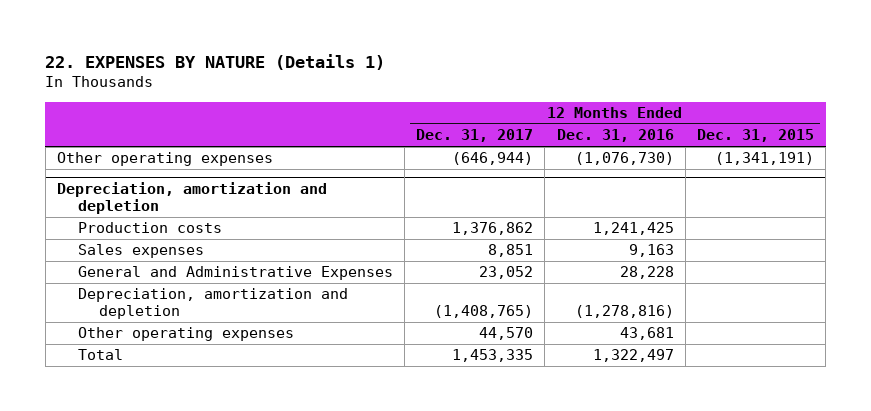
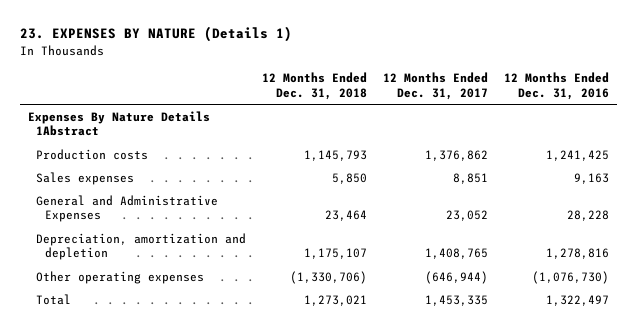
- 22. EXPENSES BY NATURE (Details 1)
+ 23. EXPENSES BY NATURE (Details 1)
- | 12 Months Ended Dec. 31, 2017 | 12 Months Ended Dec. 31, 2016 | 12 Months Ended Dec. 31, 2015
+ | 12 Months Ended Dec. 31, 2018 | 12 Months Ended Dec. 31, 2017 | 12 Months Ended Dec. 31, 2016
- Depreciation, amortization and depletion
+ Expenses By Nature Details 1Abstract
- Depreciation, amortization and depletion | (1,408,765) | (1,278,816) |
- Other operating expenses | 44,570 | 43,681 |
+ Depreciation, amortization and depletion | 1,175,107 | 1,408,765 | 1,278,816
moved down: Other operating expenses | (1,330,706) | (646,944) | (1,076,730)

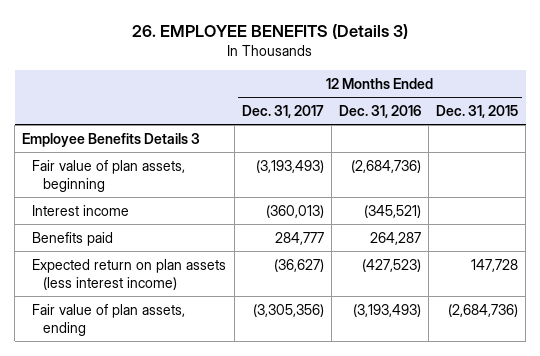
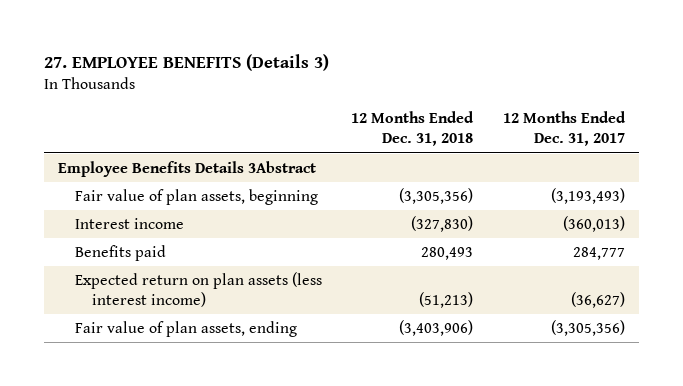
- 26. EMPLOYEE BENEFITS (Details 3)
+ 27. EMPLOYEE BENEFITS (Details 3)
- | 12 Months Ended Dec. 31, 2017 | 12 Months Ended Dec. 31, 2016 | 12 Months Ended Dec. 31, 2015
+ | 12 Months Ended Dec. 31, 2018 | 12 Months Ended Dec. 31, 2017
- Employee Benefits Details 3
+ Employee Benefits Details 3Abstract

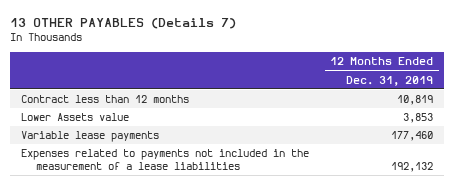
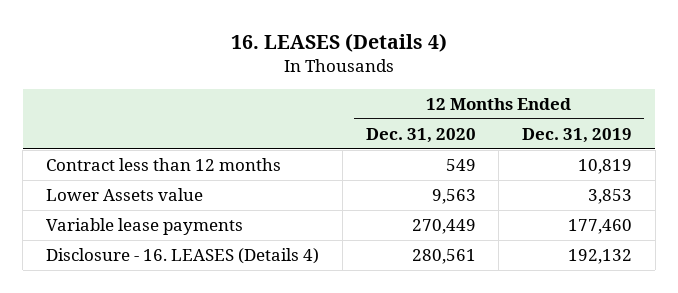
- 13 OTHER PAYABLES (Details 7)
+ 16. LEASES (Details 4)
- | 12 Months Ended Dec. 31, 2019
+ | 12 Months Ended Dec. 31, 2020 | 12 Months Ended Dec. 31, 2019
- Expenses related to payments not included in the measurement of a lease liabilities | 192,132
+ Disclosure - 16. LEASES (Details 4) | 280,561 | 192,132

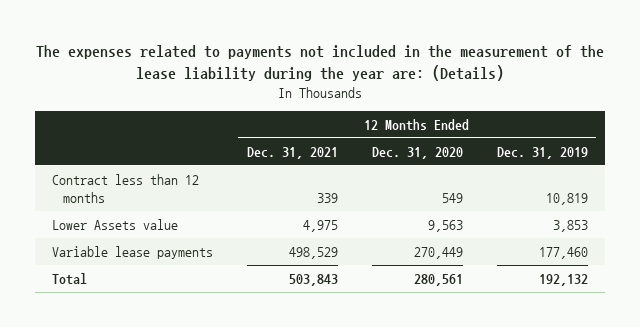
- 16. LEASES (Details 4)
+ The expenses related to payments not included in the measurement of the lease liability during the year are: (Details)
- | 12 Months Ended Dec. 31, 2020 | 12 Months Ended Dec. 31, 2019
+ | 12 Months Ended Dec. 31, 2021 | 12 Months Ended Dec. 31, 2020 | 12 Months Ended Dec. 31, 2019
- Disclosure - 16. LEASES (Details 4) | 280,561 | 192,132
+ Total | 503,843 | 280,561 | 192,132

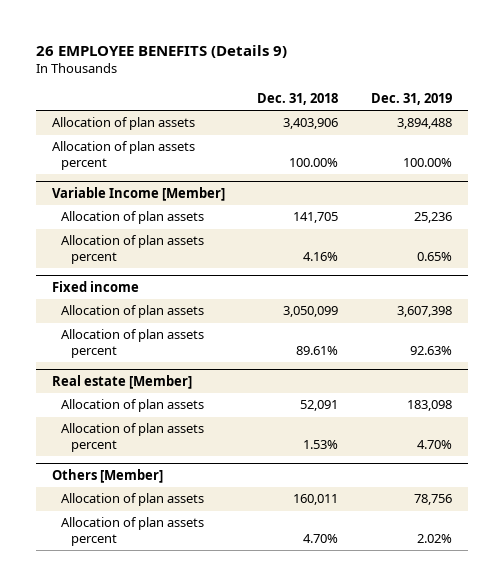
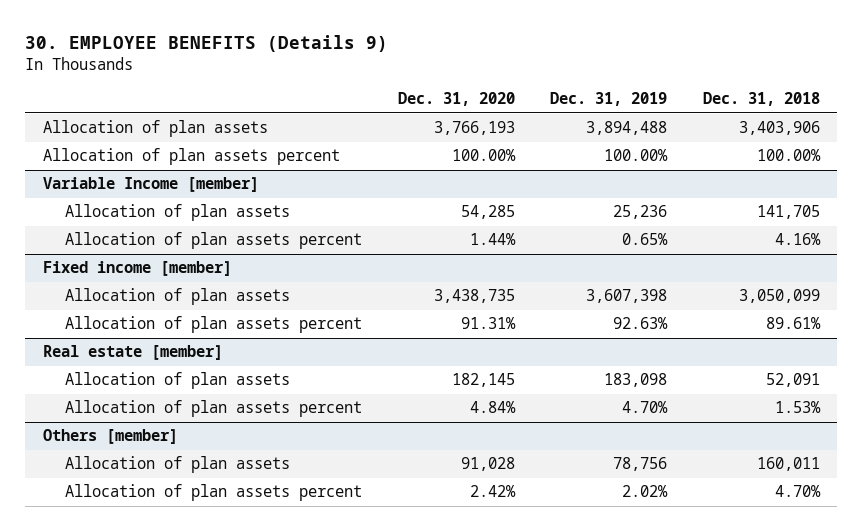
- 26 EMPLOYEE BENEFITS (Details 9)
+ 30. EMPLOYEE BENEFITS (Details 9)
- | Dec. 31, 2018 | Dec. 31, 2019
+ | Dec. 31, 2020 | Dec. 31, 2019 | Dec. 31, 2018
- Variable Income [Member]
+ Variable Income [member]
- Fixed income
+ Fixed income [member]
- Real estate [Member]
+ Real estate [member]
- Others [Member]
+ Others [member]

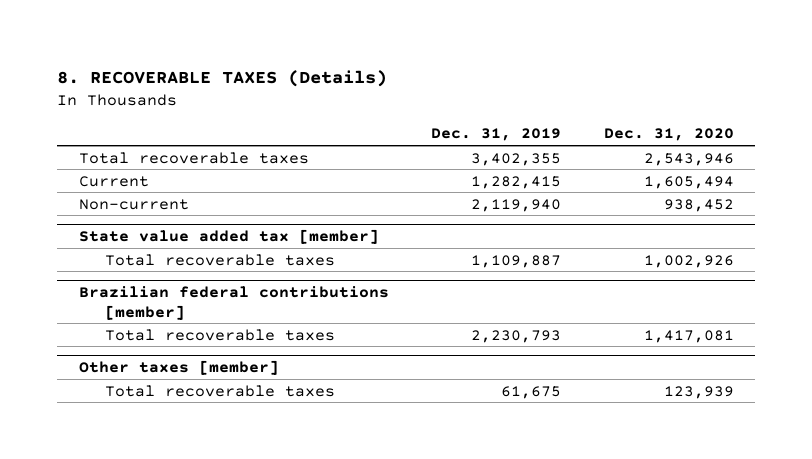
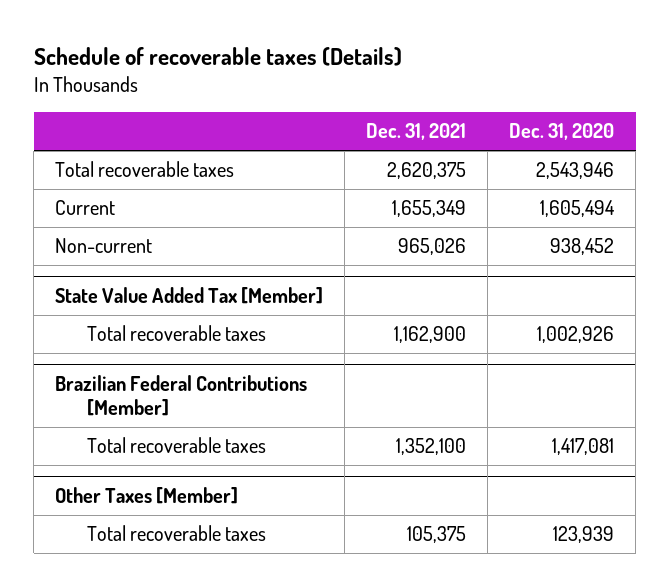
- 8. RECOVERABLE TAXES (Details)
+ Schedule of recoverable taxes (Details)
- | Dec. 31, 2019 | Dec. 31, 2020
+ | Dec. 31, 2021 | Dec. 31, 2020
- State value added tax [member]
+ State Value Added Tax [Member]
- Brazilian federal contributions [member]
+ Brazilian Federal Contributions [Member]
- Other taxes [member]
+ Other Taxes [Member]

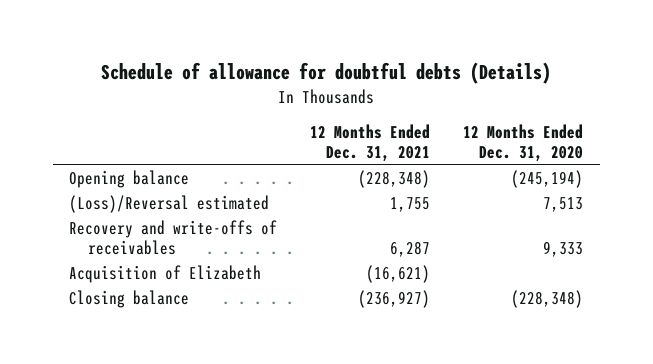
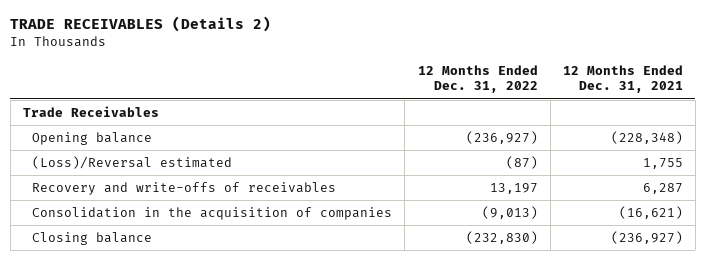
- Schedule of allowance for doubtful debts (Details)
+ TRADE RECEIVABLES (Details 2)
- | 12 Months Ended Dec. 31, 2021 | 12 Months Ended Dec. 31, 2020
+ | 12 Months Ended Dec. 31, 2022 | 12 Months Ended Dec. 31, 2021
+ Trade Receivables
- Acquisition of Elizabeth | (16,621) |
+ Consolidation in the acquisition of companies | (9,013) | (16,621)

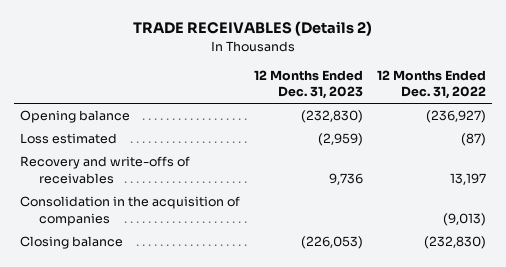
- | 12 Months Ended Dec. 31, 2022 | 12 Months Ended Dec. 31, 2021
+ | 12 Months Ended Dec. 31, 2023 | 12 Months Ended Dec. 31, 2022
- Trade Receivables
- (Loss)/Reversal estimated | (87) | 1,755
+ Loss estimated | (2,959) | (87)

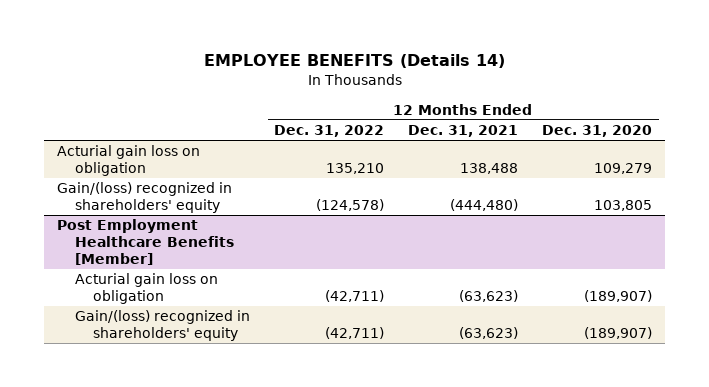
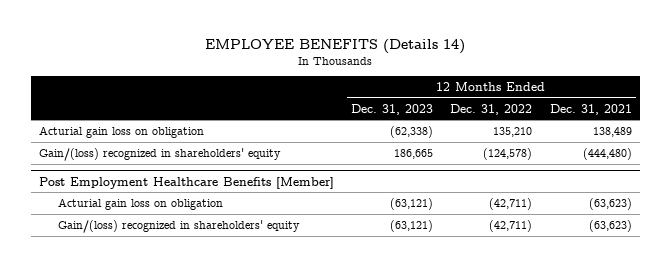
- | 12 Months Ended Dec. 31, 2022 | 12 Months Ended Dec. 31, 2021 | 12 Months Ended Dec. 31, 2020
+ | 12 Months Ended Dec. 31, 2023 | 12 Months Ended Dec. 31, 2022 | 12 Months Ended Dec. 31, 2021
- Acturial gain loss on obligation | 135,210 | 138,488 | 109,279
+ Acturial gain loss on obligation | (62,338) | 135,210 | 138,489

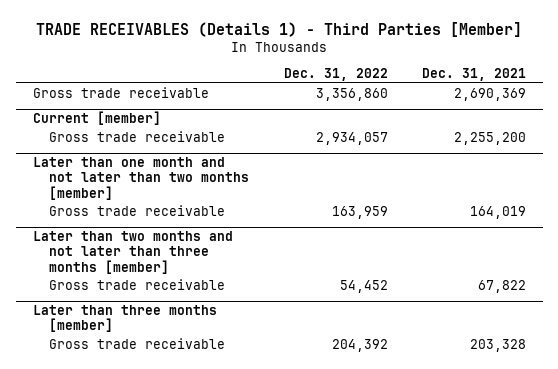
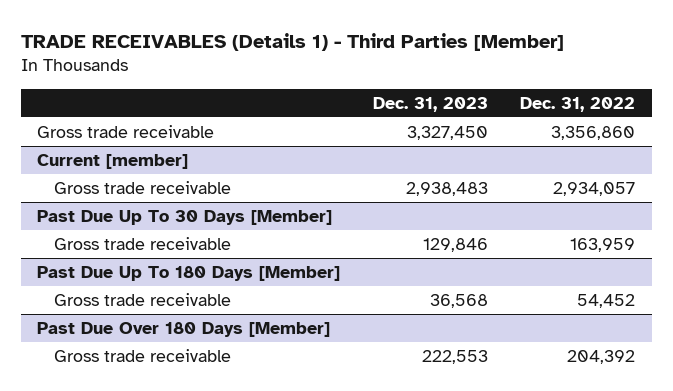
- | Dec. 31, 2022 | Dec. 31, 2021
+ | Dec. 31, 2023 | Dec. 31, 2022
- Later than one month and not later than two months [member]
+ Past Due Up To 30 Days [Member]
- Later than two months and not later than three months [member]
+ Past Due Up To 180 Days [Member]
- Later than three months [member]
+ Past Due Over 180 Days [Member]

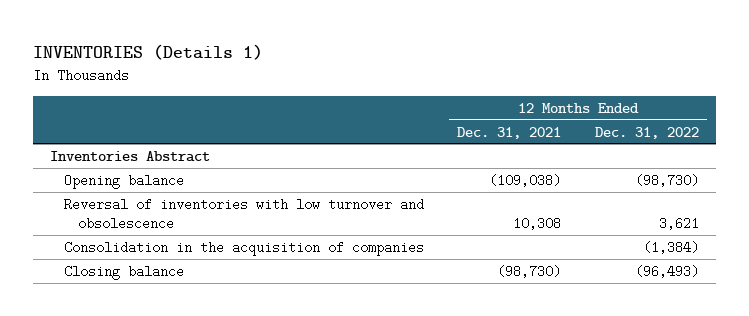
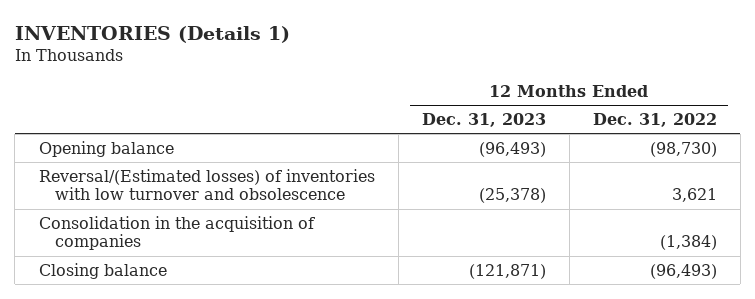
- | 12 Months Ended Dec. 31, 2021 | 12 Months Ended Dec. 31, 2022
+ | 12 Months Ended Dec. 31, 2023 | 12 Months Ended Dec. 31, 2022
- Inventories Abstract
- Reversal of inventories with low turnover and obsolescence | 10,308 | 3,621
+ Reversal/(Estimated losses) of inventories with low turnover and obsolescence | (25,378) | 3,621

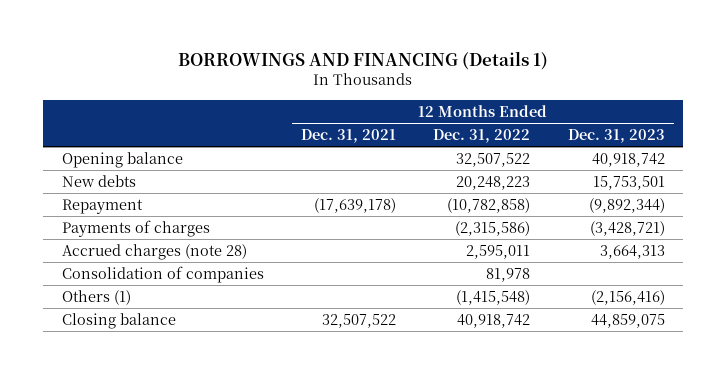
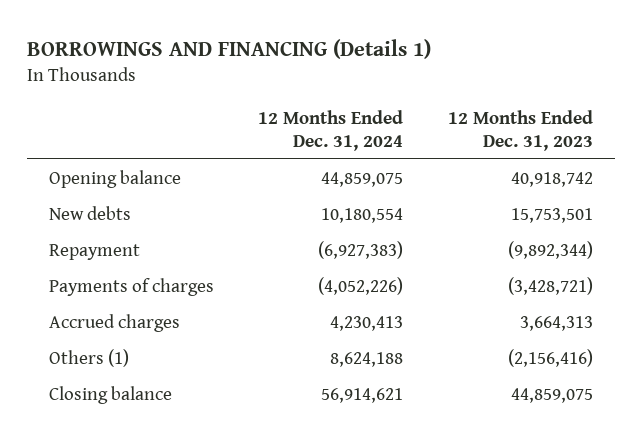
- | 12 Months Ended Dec. 31, 2021 | 12 Months Ended Dec. 31, 2022 | 12 Months Ended Dec. 31, 2023
+ | 12 Months Ended Dec. 31, 2024 | 12 Months Ended Dec. 31, 2023
- Accrued charges (note 28) | | 2,595,011 | 3,664,313
- Consolidation of companies | | 81,978 |
+ Accrued charges | 4,230,413 | 3,664,313

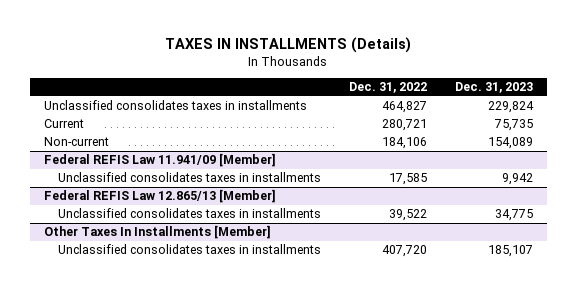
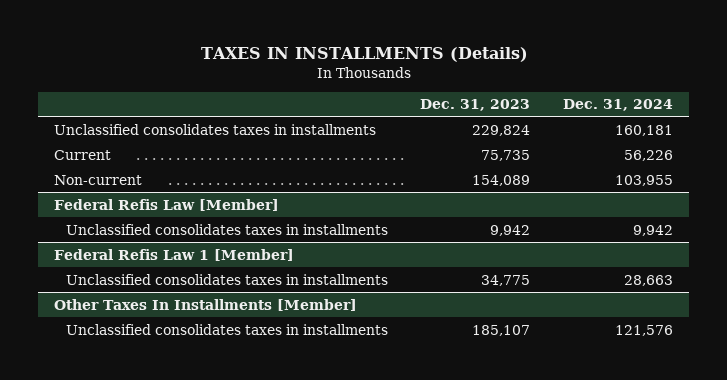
- | Dec. 31, 2022 | Dec. 31, 2023
+ | Dec. 31, 2023 | Dec. 31, 2024
- Federal REFIS Law 11.941/09 [Member]
+ Federal Refis Law [Member]
- Federal REFIS Law 12.865/13 [Member]
+ Federal Refis Law 1 [Member]

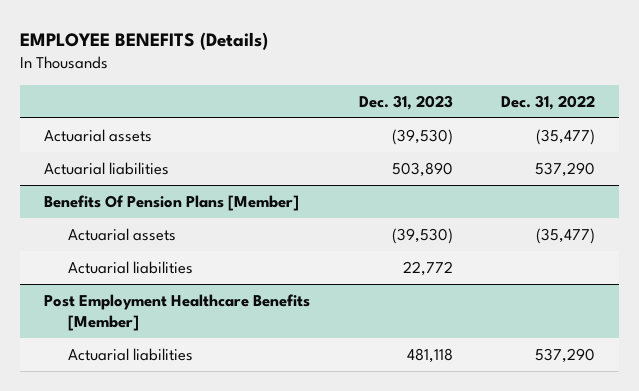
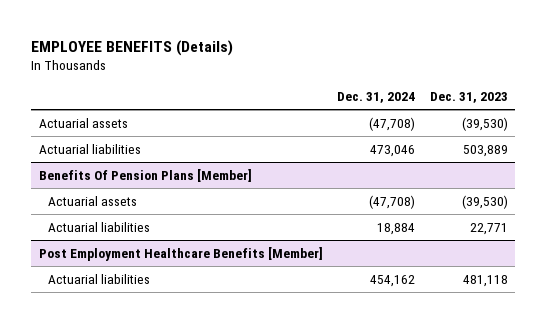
- | Dec. 31, 2023 | Dec. 31, 2022
+ | Dec. 31, 2024 | Dec. 31, 2023
- Actuarial liabilities | 503,890 | 537,290
+ Actuarial liabilities | 473,046 | 503,889
@ Benefits Of Pension Plans [Member]
- Actuarial liabilities | 22,772 |
+ Actuarial liabilities | 18,884 | 22,771

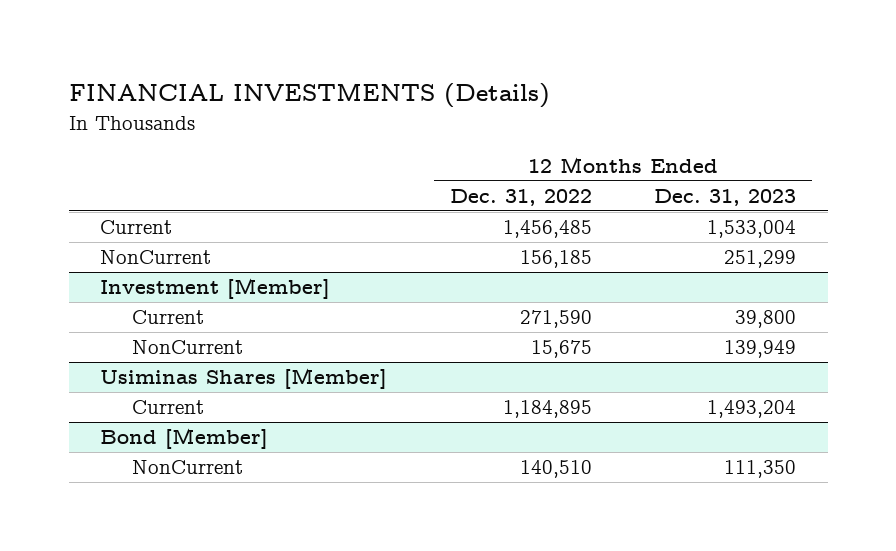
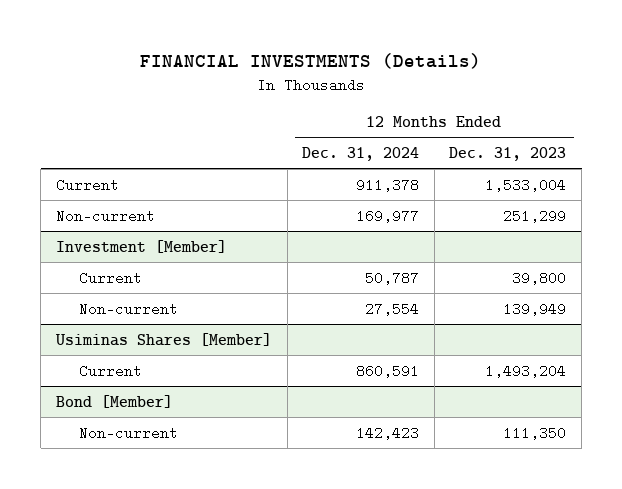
- | 12 Months Ended Dec. 31, 2022 | 12 Months Ended Dec. 31, 2023
+ | 12 Months Ended Dec. 31, 2024 | 12 Months Ended Dec. 31, 2023
- NonCurrent | 156,185 | 251,299
+ Non-current | 169,977 | 251,299
@ Investment [Member]
- NonCurrent | 15,675 | 139,949
+ Non-current | 27,554 | 139,949
@ Bond [Member]
- NonCurrent | 140,510 | 111,350
+ Non-current | 142,423 | 111,350

